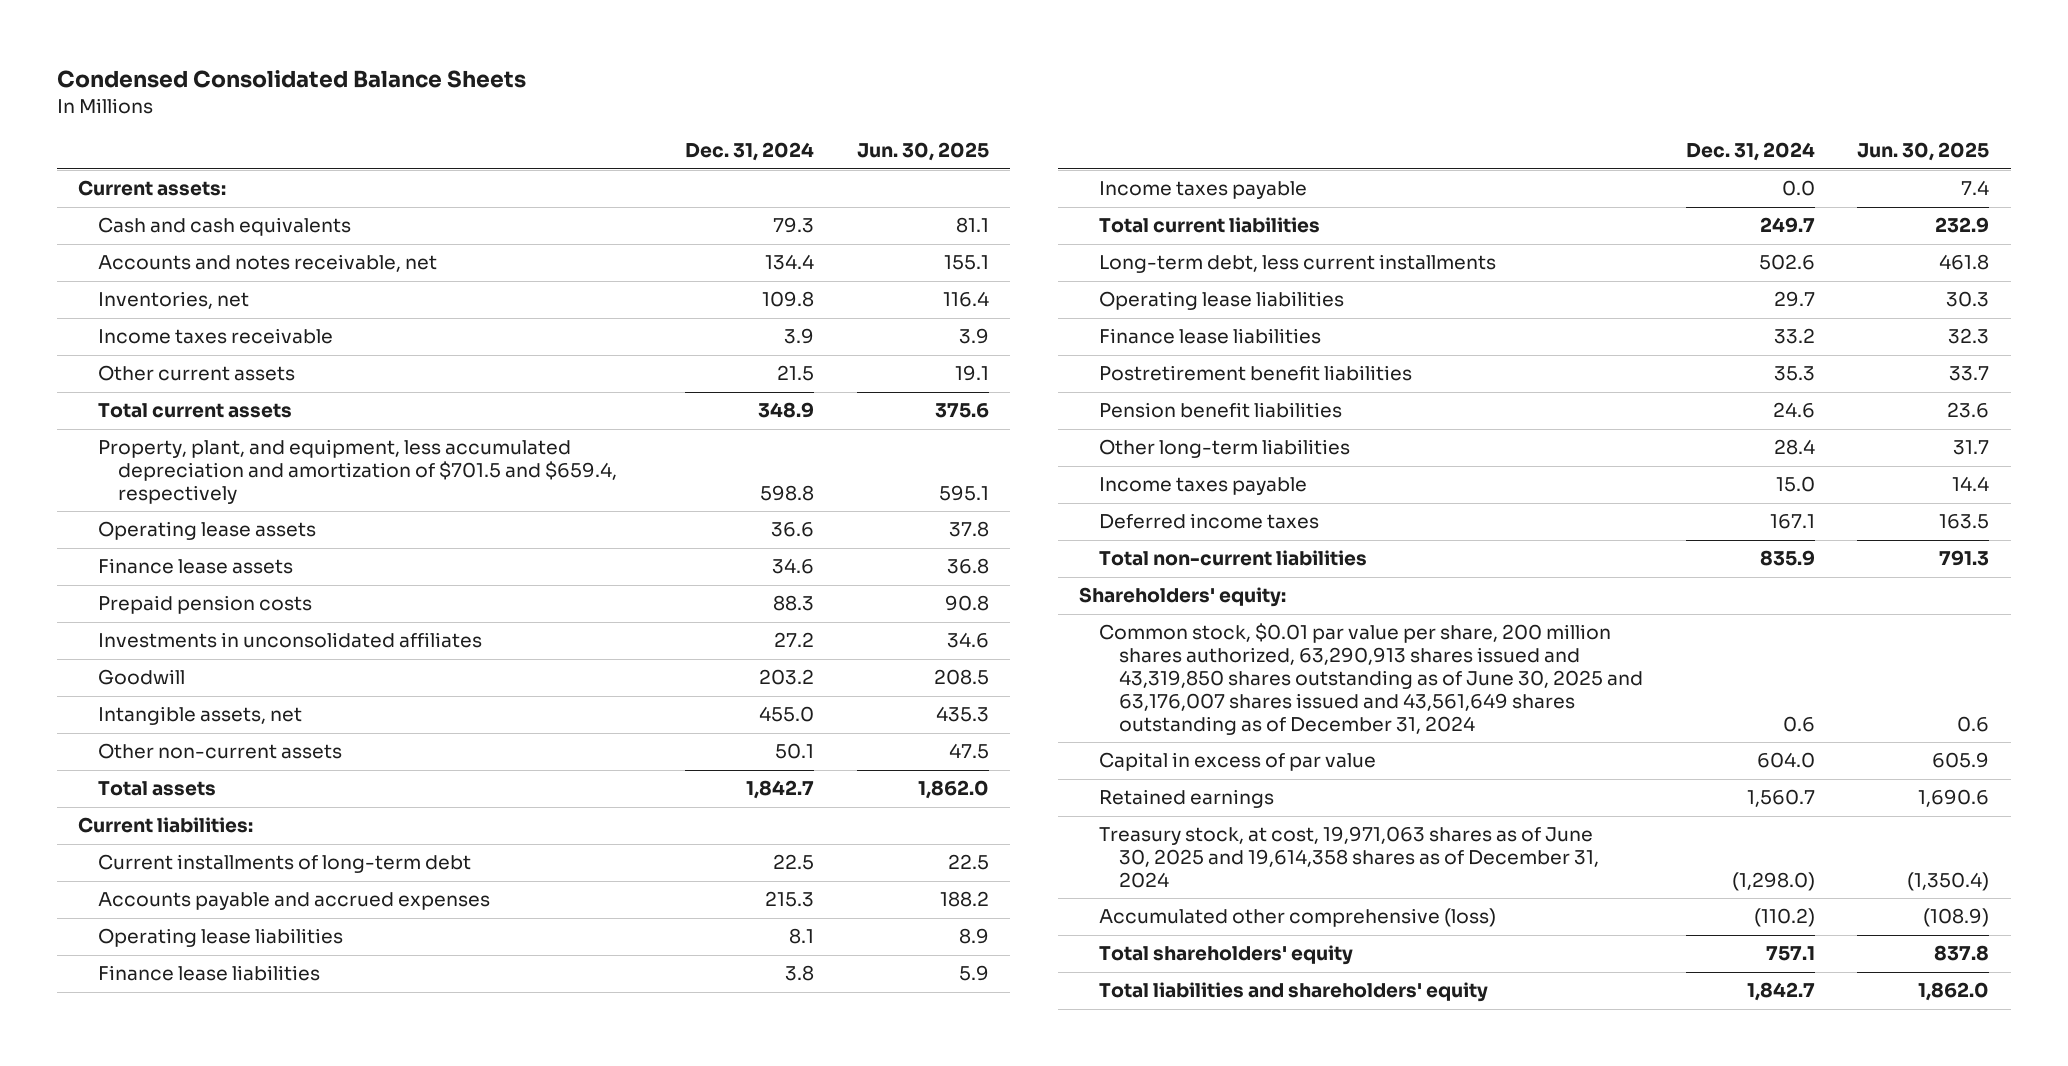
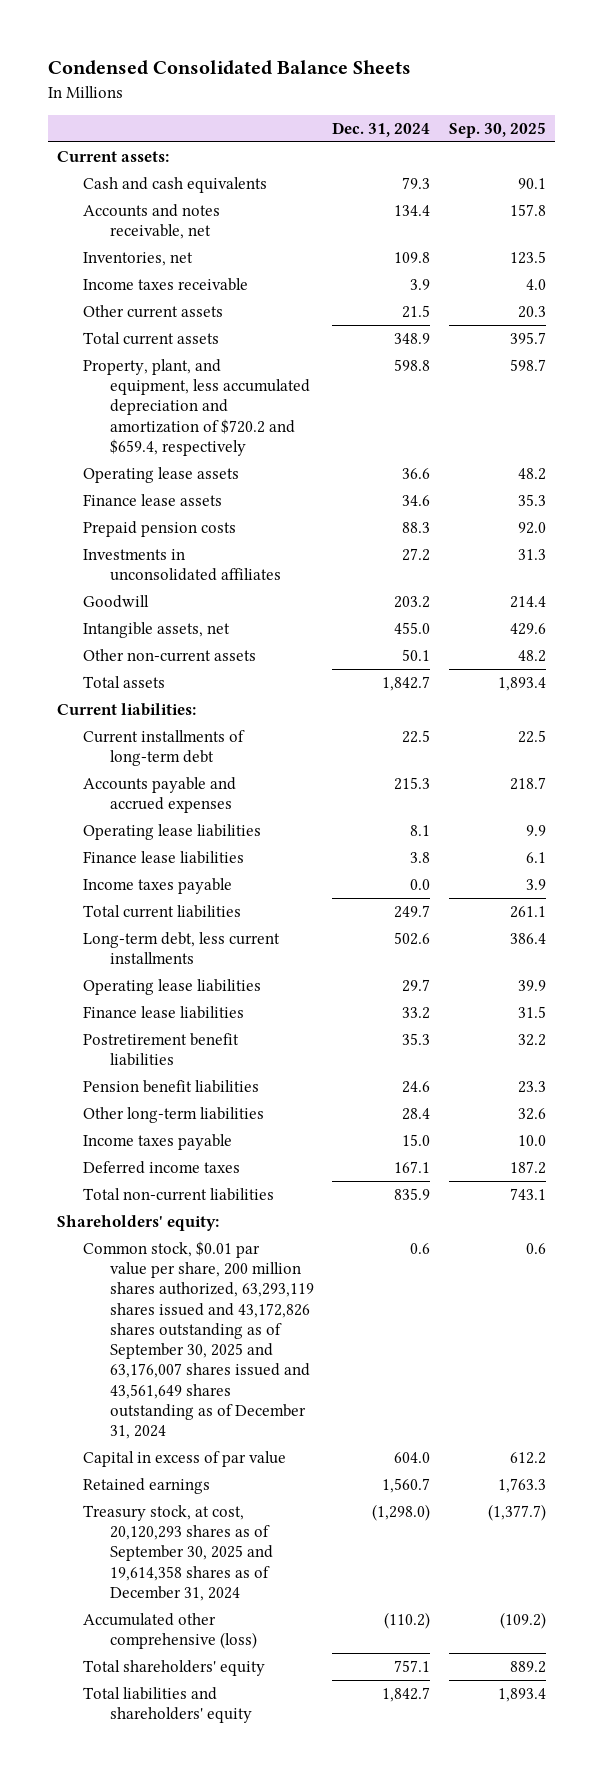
- | Dec. 31, 2024 | Jun. 30, 2025
+ | Dec. 31, 2024 | Sep. 30, 2025
- Property, plant, and equipment, less accumulated depreciation and amortization of $701.5 and $659.4, respectively | 598.8 | 595.1
+ Property, plant, and equipment, less accumulated depreciation and amortization of $720.2 and $659.4, respectively | 598.8 | 598.7
- Common stock, $0.01 par value per share, 200 million shares authorized, 63,290,913 shares issued and 43,319,850 shares outstanding as of June 30, 2025 and 63,176,007 shares issued and 43,561,649 shares outstanding as of December 31, 2024 | 0.6 | 0.6
+ Common stock, $0.01 par value per share, 200 million shares authorized, 63,293,119 shares issued and 43,172,826 shares outstanding as of September 30, 2025 and 63,176,007 shares issued and 43,561,649 shares outstanding as of December 31, 2024 | 0.6 | 0.6
- Treasury stock, at cost, 19,971,063 shares as of June 30, 2025 and 19,614,358 shares as of December 31, 2024 | (1,298.0) | (1,350.4)
+ Treasury stock, at cost, 20,120,293 shares as of September 30, 2025 and 19,614,358 shares as of December 31, 2024 | (1,298.0) | (1,377.7)

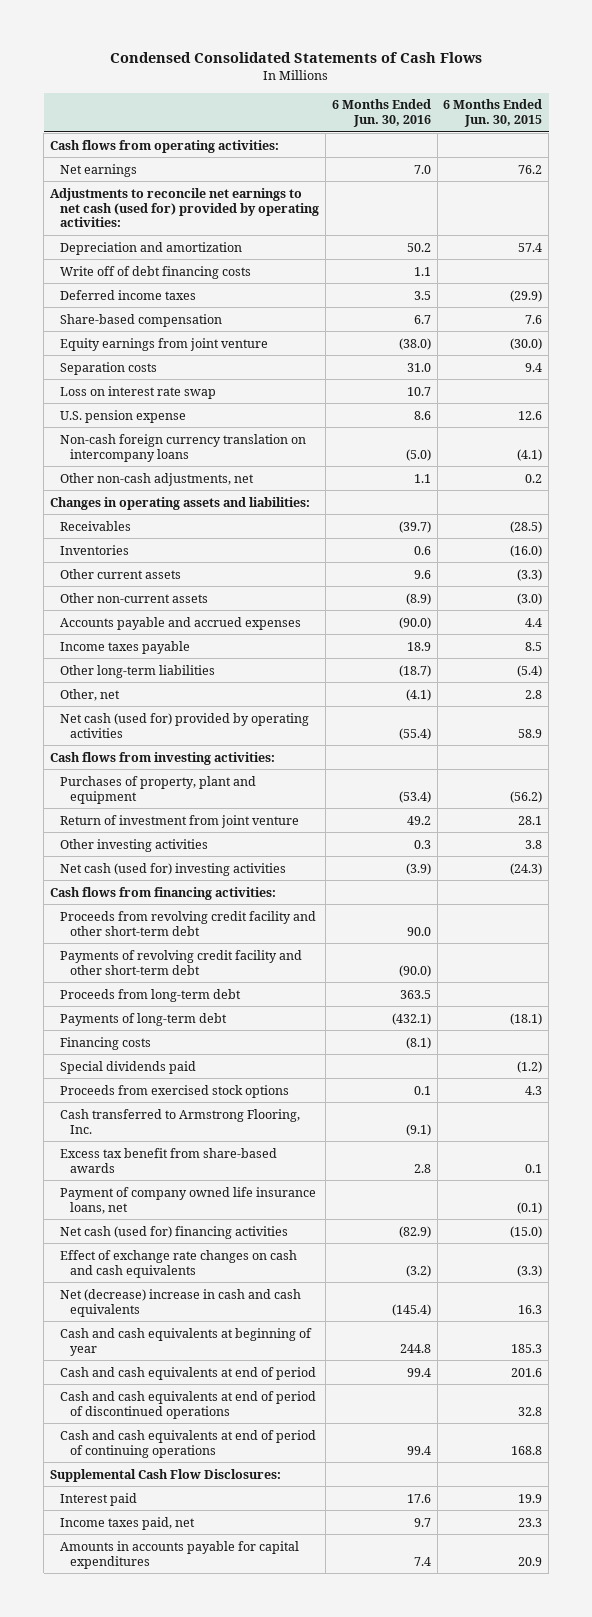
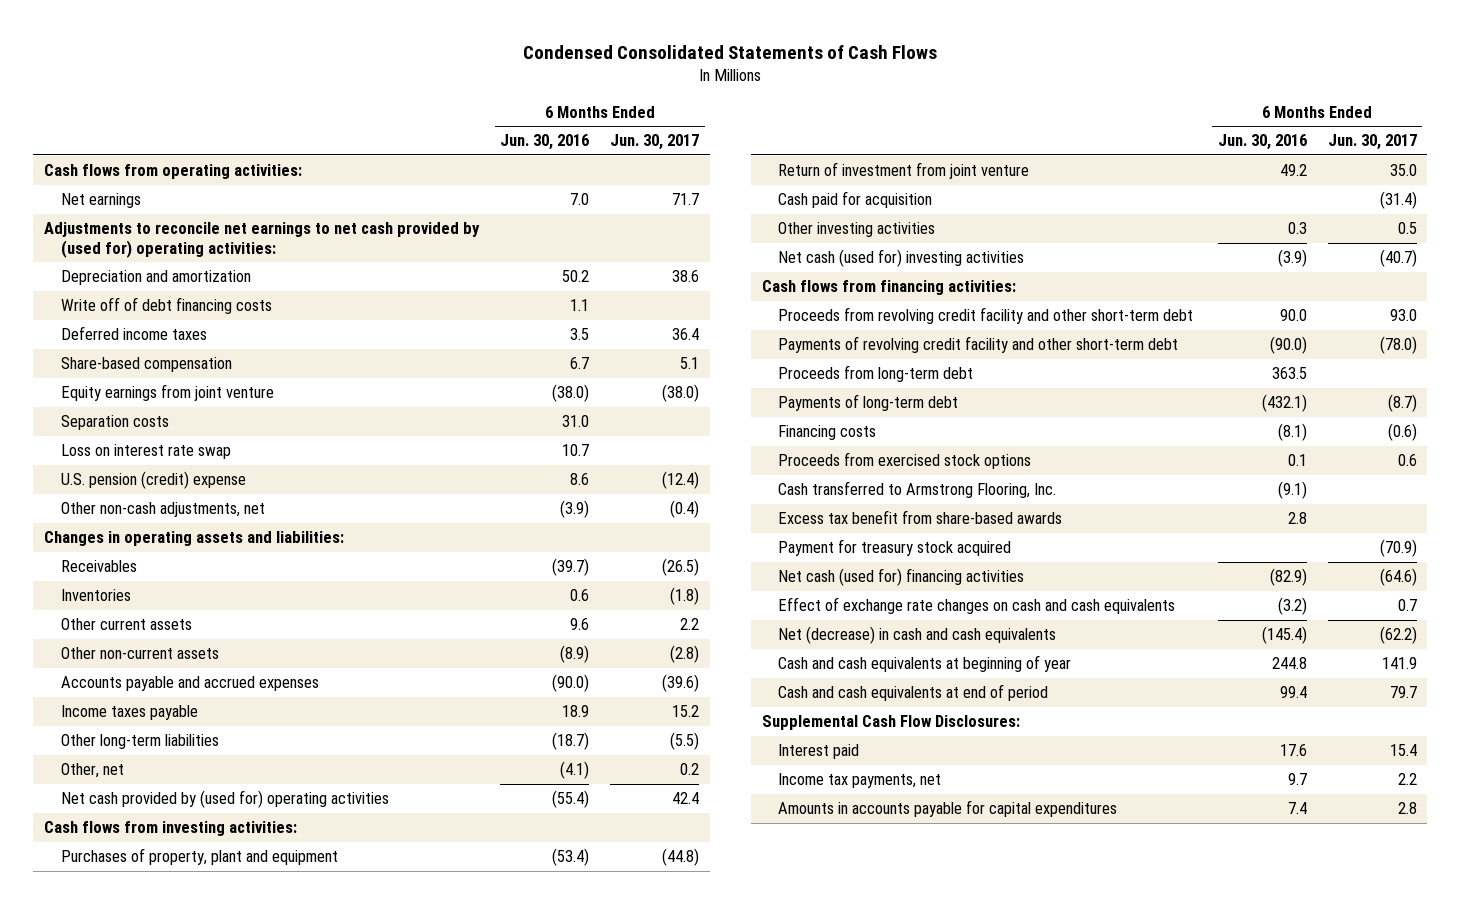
- | 6 Months Ended Jun. 30, 2016 | 6 Months Ended Jun. 30, 2015
+ | 6 Months Ended Jun. 30, 2016 | 6 Months Ended Jun. 30, 2017
- Adjustments to reconcile net earnings to net cash (used for) provided by operating activities:
+ Adjustments to reconcile net earnings to net cash provided by (used for) operating activities:
- U.S. pension expense | 8.6 | 12.6
- Non-cash foreign currency translation on intercompany loans | (5.0) | (4.1)
- Other non-cash adjustments, net | 1.1 | 0.2
+ U.S. pension (credit) expense | 8.6 | (12.4)
+ Other non-cash adjustments, net | (3.9) | (0.4)
- Net cash (used for) provided by operating activities | (55.4) | 58.9
+ Net cash provided by (used for) operating activities | (55.4) | 42.4
+ Cash paid for acquisition | | (31.4)
- Special dividends paid | | (1.2)
- Payment of company owned life insurance loans, net | | (0.1)
+ Payment for treasury stock acquired | | (70.9)
- Net (decrease) increase in cash and cash equivalents | (145.4) | 16.3
+ Net (decrease) in cash and cash equivalents | (145.4) | (62.2)
- Cash and cash equivalents at end of period of discontinued operations | | 32.8
- Cash and cash equivalents at end of period of continuing operations | 99.4 | 168.8
- Income taxes paid, net | 9.7 | 23.3
+ Income tax payments, net | 9.7 | 2.2

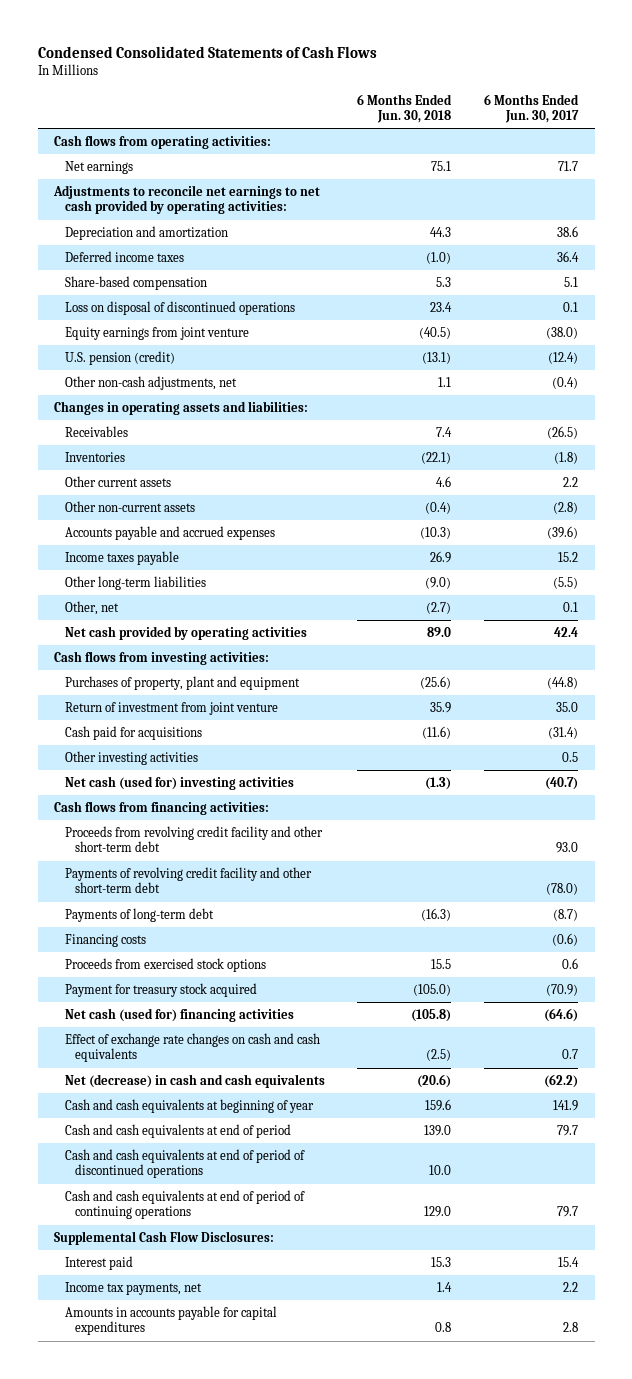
- | 6 Months Ended Jun. 30, 2016 | 6 Months Ended Jun. 30, 2017
+ | 6 Months Ended Jun. 30, 2018 | 6 Months Ended Jun. 30, 2017
- Adjustments to reconcile net earnings to net cash provided by (used for) operating activities:
+ Adjustments to reconcile net earnings to net cash provided by operating activities:
- Write off of debt financing costs | 1.1 |
+ Loss on disposal of discontinued operations | 23.4 | 0.1
- Separation costs | 31.0 |
- Loss on interest rate swap | 10.7 |
- U.S. pension (credit) expense | 8.6 | (12.4)
+ U.S. pension (credit) | (13.1) | (12.4)
- Other, net | (4.1) | 0.2
- Net cash provided by (used for) operating activities | (55.4) | 42.4
+ Other, net | (2.7) | 0.1
+ Net cash provided by operating activities | 89.0 | 42.4
- Cash paid for acquisition | | (31.4)
+ Cash paid for acquisitions | (11.6) | (31.4)
- Proceeds from long-term debt | 363.5 |
- Cash transferred to Armstrong Flooring, Inc. | (9.1) |
- Excess tax benefit from share-based awards | 2.8 |
+ Cash and cash equivalents at end of period of discontinued operations | 10.0 |
+ Cash and cash equivalents at end of period of continuing operations | 129.0 | 79.7

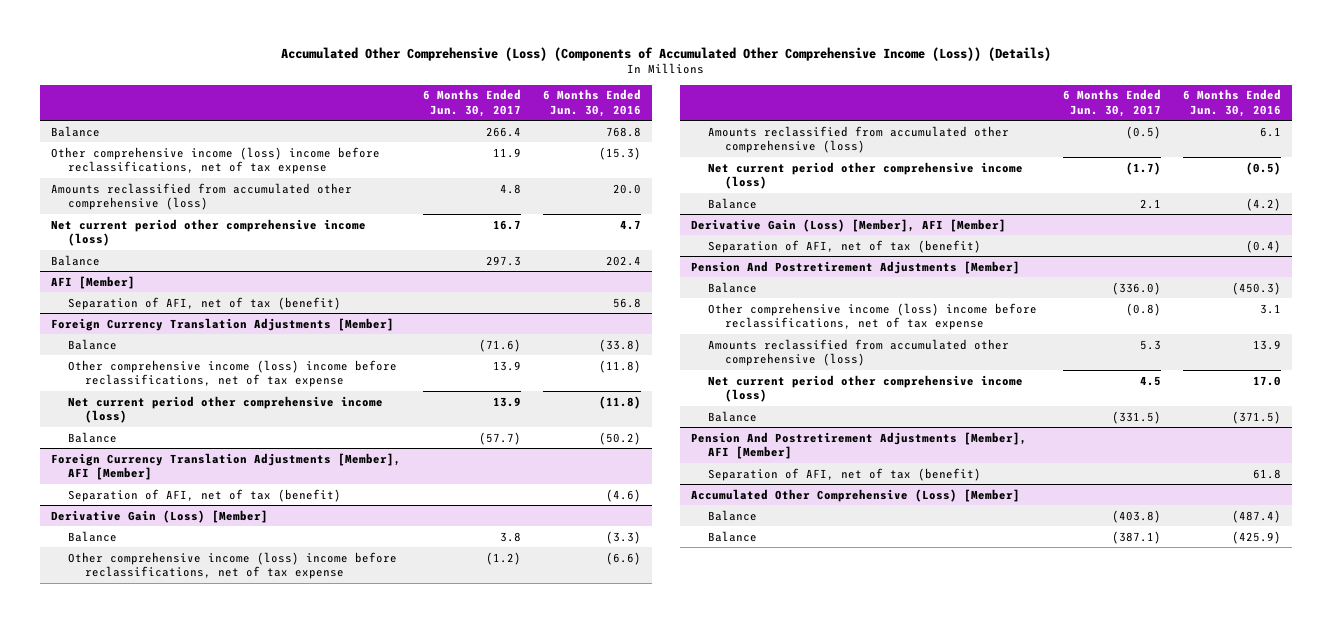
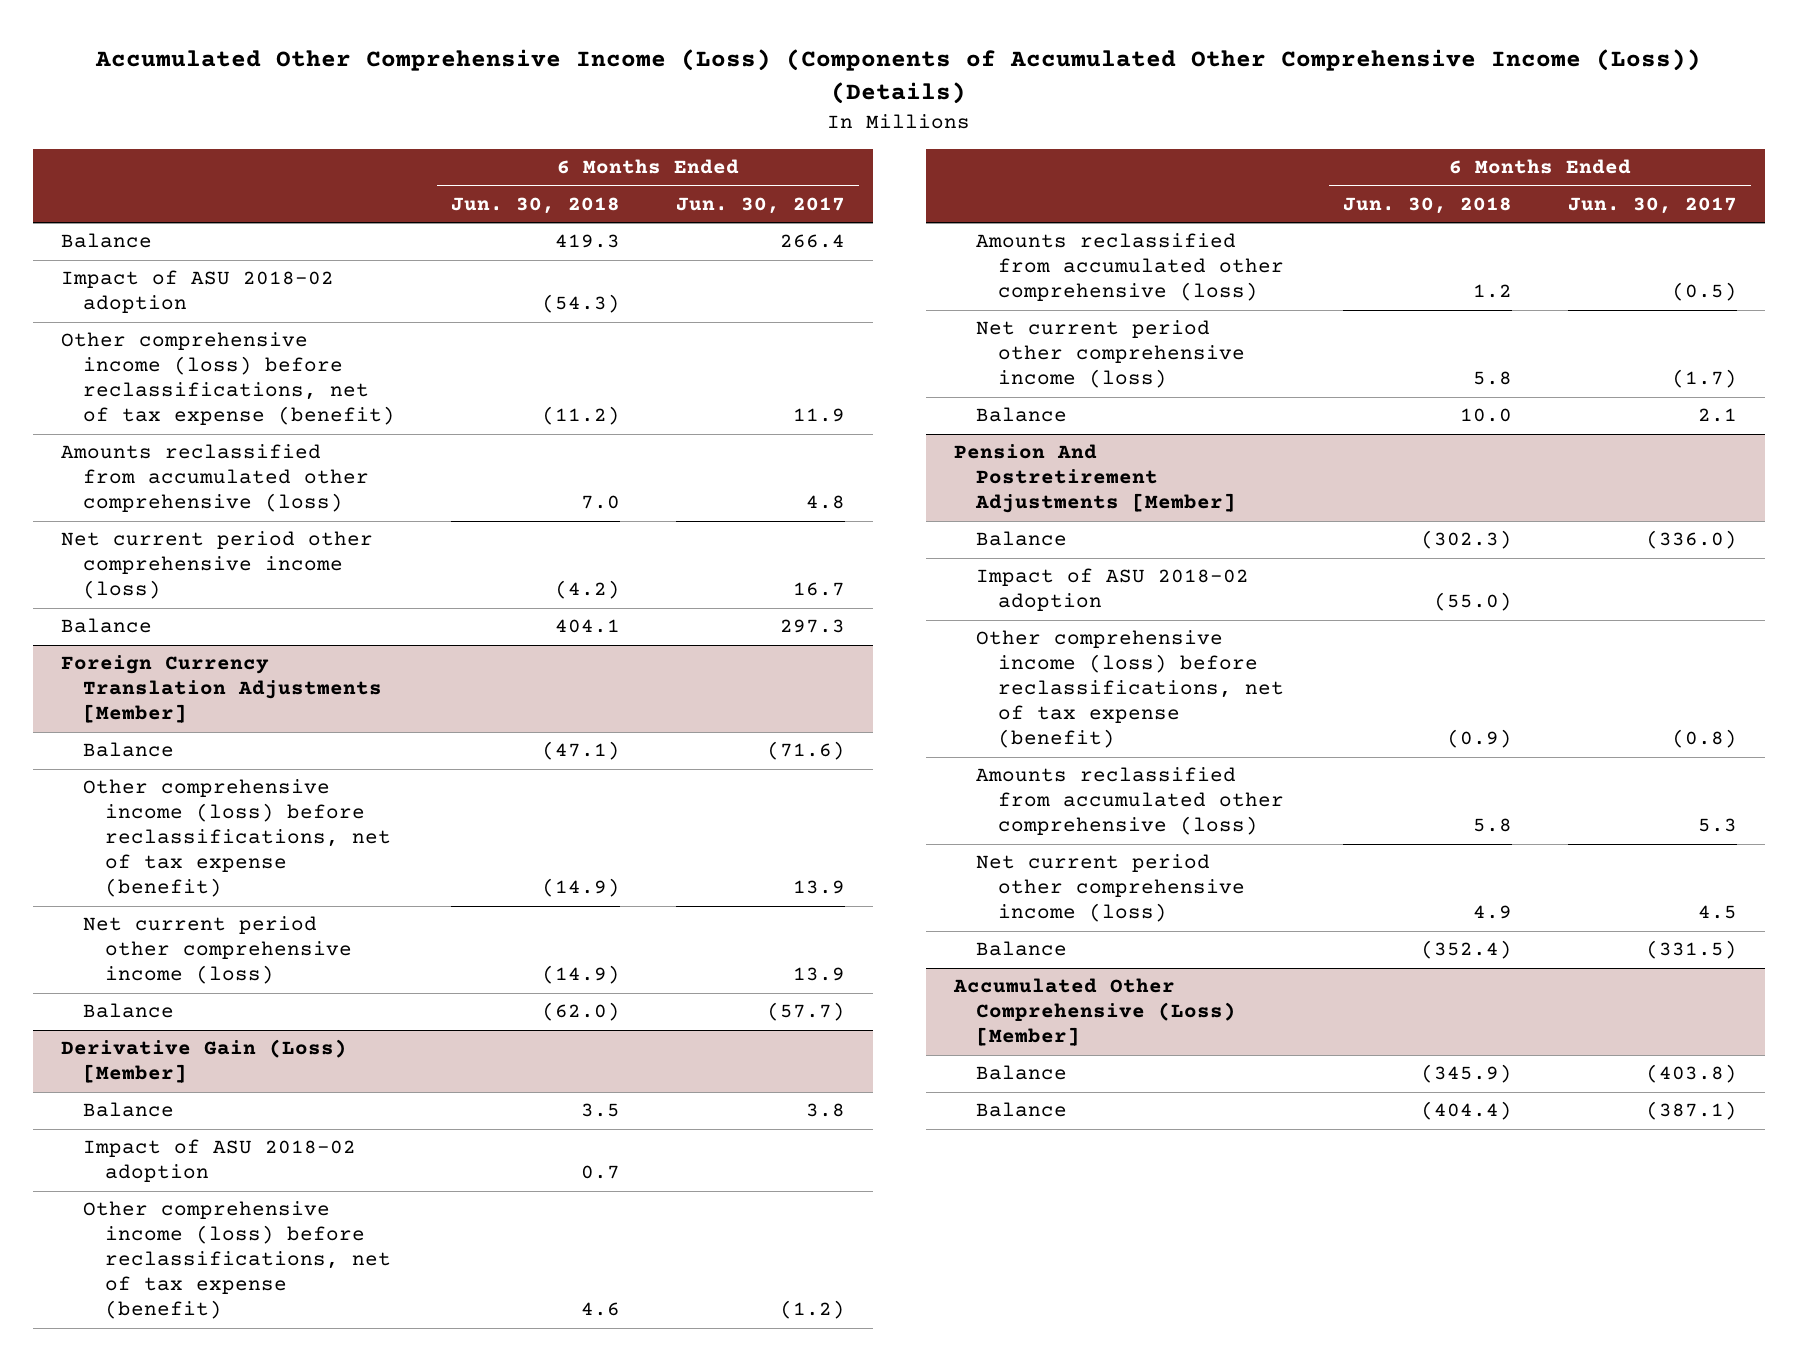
- Accumulated Other Comprehensive (Loss) (Components of Accumulated Other Comprehensive Income (Loss)) (Details)
+ Accumulated Other Comprehensive Income (Loss) (Components of Accumulated Other Comprehensive Income (Loss)) (Details)
- | 6 Months Ended Jun. 30, 2017 | 6 Months Ended Jun. 30, 2016
+ | 6 Months Ended Jun. 30, 2018 | 6 Months Ended Jun. 30, 2017
- Other comprehensive income (loss) income before reclassifications, net of tax expense | 11.9 | (15.3)
+ Impact of ASU 2018-02 adoption | (54.3) |
+ Other comprehensive income (loss) before reclassifications, net of tax expense (benefit) | (11.2) | 11.9
- AFI [Member]
- Separation of AFI, net of tax (benefit) | | 56.8
@ Foreign Currency Translation Adjustments [Member]
- Other comprehensive income (loss) income before reclassifications, net of tax expense | 13.9 | (11.8)
+ Other comprehensive income (loss) before reclassifications, net of tax expense (benefit) | (14.9) | 13.9
- Foreign Currency Translation Adjustments [Member], AFI [Member]
- Separation of AFI, net of tax (benefit) | | (4.6)
@ Derivative Gain (Loss) [Member]
- Other comprehensive income (loss) income before reclassifications, net of tax expense | (1.2) | (6.6)
+ Impact of ASU 2018-02 adoption | 0.7 |
+ Other comprehensive income (loss) before reclassifications, net of tax expense (benefit) | 4.6 | (1.2)
- Derivative Gain (Loss) [Member], AFI [Member]
- Separation of AFI, net of tax (benefit) | | (0.4)
@ Pension And Postretirement Adjustments [Member]
- Other comprehensive income (loss) income before reclassifications, net of tax expense | (0.8) | 3.1
+ Impact of ASU 2018-02 adoption | (55.0) |
+ Other comprehensive income (loss) before reclassifications, net of tax expense (benefit) | (0.9) | (0.8)
- Pension And Postretirement Adjustments [Member], AFI [Member]
- Separation of AFI, net of tax (benefit) | | 61.8

